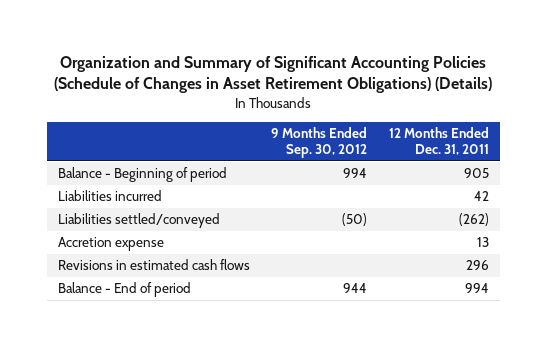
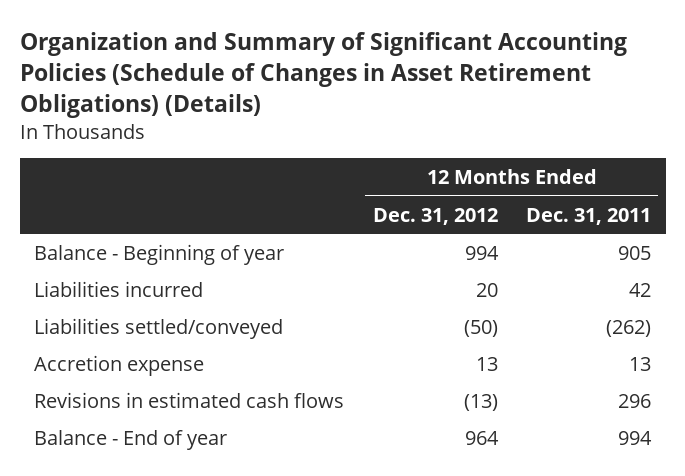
- | 9 Months Ended Sep. 30, 2012 | 12 Months Ended Dec. 31, 2011
+ | 12 Months Ended Dec. 31, 2012 | 12 Months Ended Dec. 31, 2011
- Balance - Beginning of period | 994 | 905
+ Balance - Beginning of year | 994 | 905
- Balance - End of period | 944 | 994
+ Balance - End of year | 964 | 994

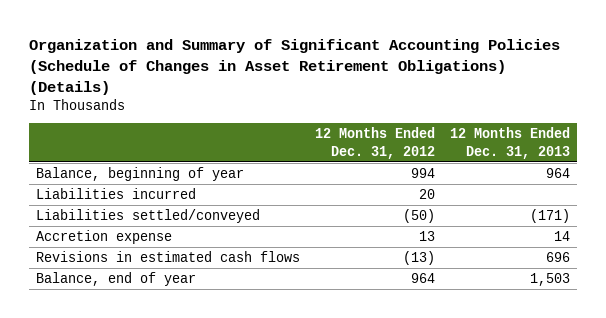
- | 12 Months Ended Dec. 31, 2012 | 12 Months Ended Dec. 31, 2011
+ | 12 Months Ended Dec. 31, 2012 | 12 Months Ended Dec. 31, 2013
- Balance - Beginning of year | 994 | 905
+ Balance, beginning of year | 994 | 964
- Balance - End of year | 964 | 994
+ Balance, end of year | 964 | 1,503

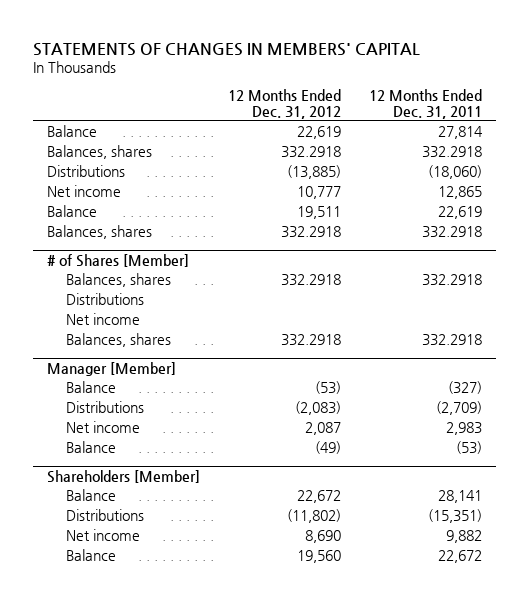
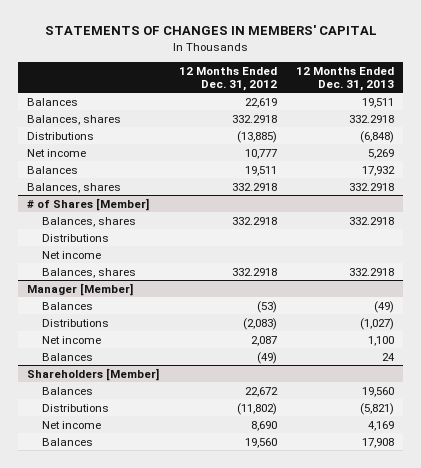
- | 12 Months Ended Dec. 31, 2012 | 12 Months Ended Dec. 31, 2011
+ | 12 Months Ended Dec. 31, 2012 | 12 Months Ended Dec. 31, 2013
- Balance | 22,619 | 27,814
+ Balances | 22,619 | 19,511
- Balance | 19,511 | 22,619
+ Balances | 19,511 | 17,932
@ Manager [Member]
- Balance | (53) | (327)
+ Balances | (53) | (49)
- Balance | (49) | (53)
+ Balances | (49) | 24
@ Shareholders [Member]
- Balance | 22,672 | 28,141
+ Balances | 22,672 | 19,560
- Balance | 19,560 | 22,672
+ Balances | 19,560 | 17,908

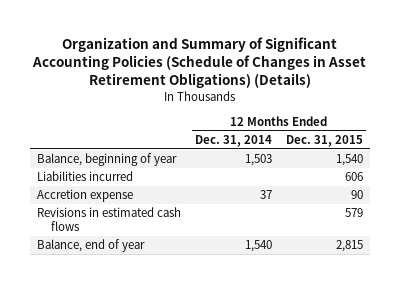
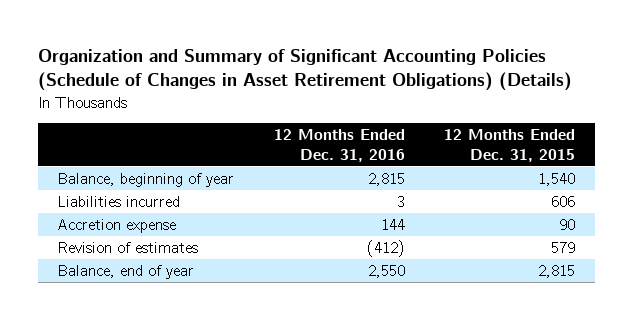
- | 12 Months Ended Dec. 31, 2014 | 12 Months Ended Dec. 31, 2015
+ | 12 Months Ended Dec. 31, 2016 | 12 Months Ended Dec. 31, 2015
- Revisions in estimated cash flows | | 579
+ Revision of estimates | (412) | 579

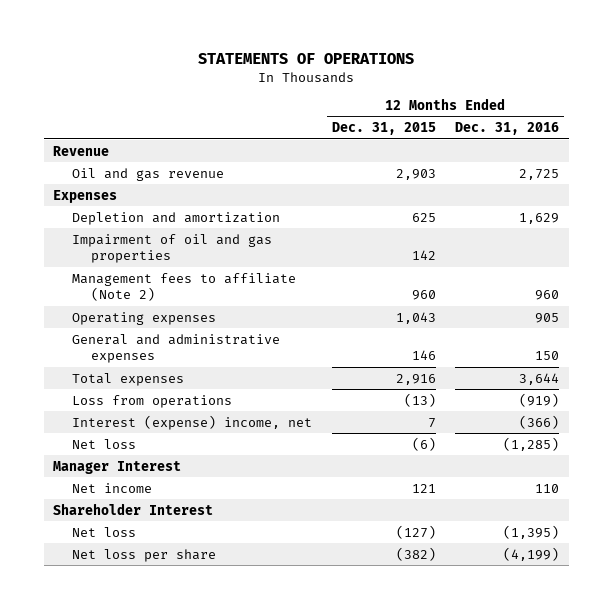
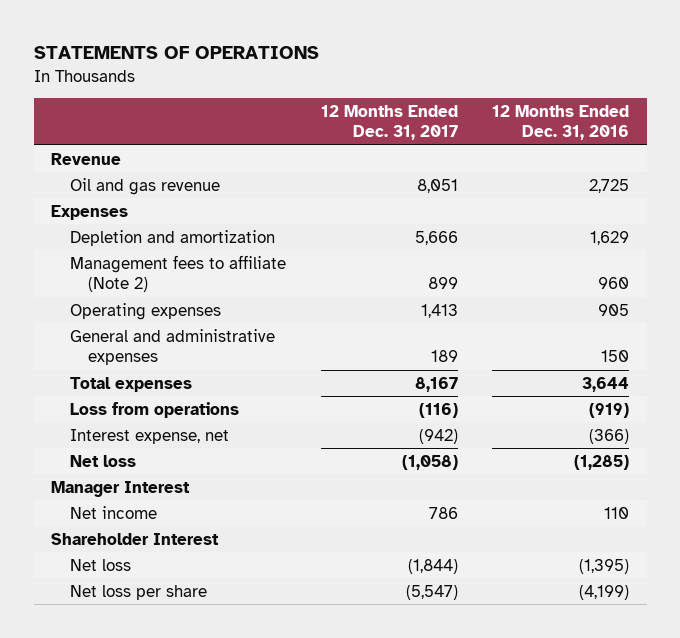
- | 12 Months Ended Dec. 31, 2015 | 12 Months Ended Dec. 31, 2016
+ | 12 Months Ended Dec. 31, 2017 | 12 Months Ended Dec. 31, 2016
- Impairment of oil and gas properties | 142 |
- Interest (expense) income, net | 7 | (366)
+ Interest expense, net | (942) | (366)

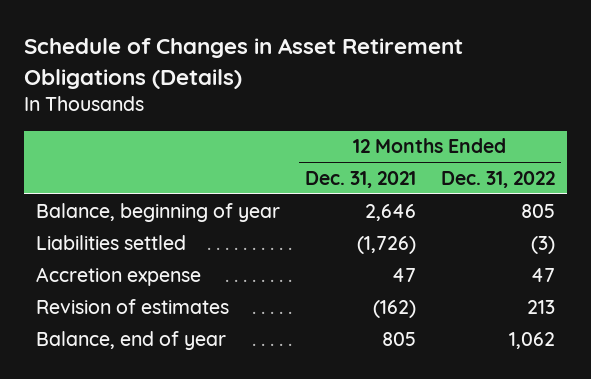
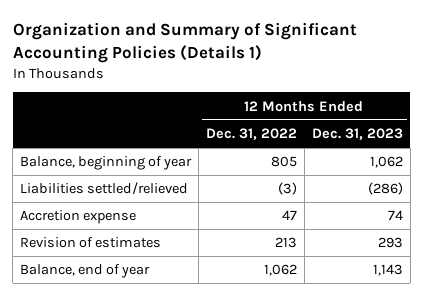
- Schedule of Changes in Asset Retirement Obligations (Details)
+ Organization and Summary of Significant Accounting Policies (Details 1)
- | 12 Months Ended Dec. 31, 2021 | 12 Months Ended Dec. 31, 2022
+ | 12 Months Ended Dec. 31, 2022 | 12 Months Ended Dec. 31, 2023
- Liabilities settled | (1,726) | (3)
+ Liabilities settled/relieved | (3) | (286)

